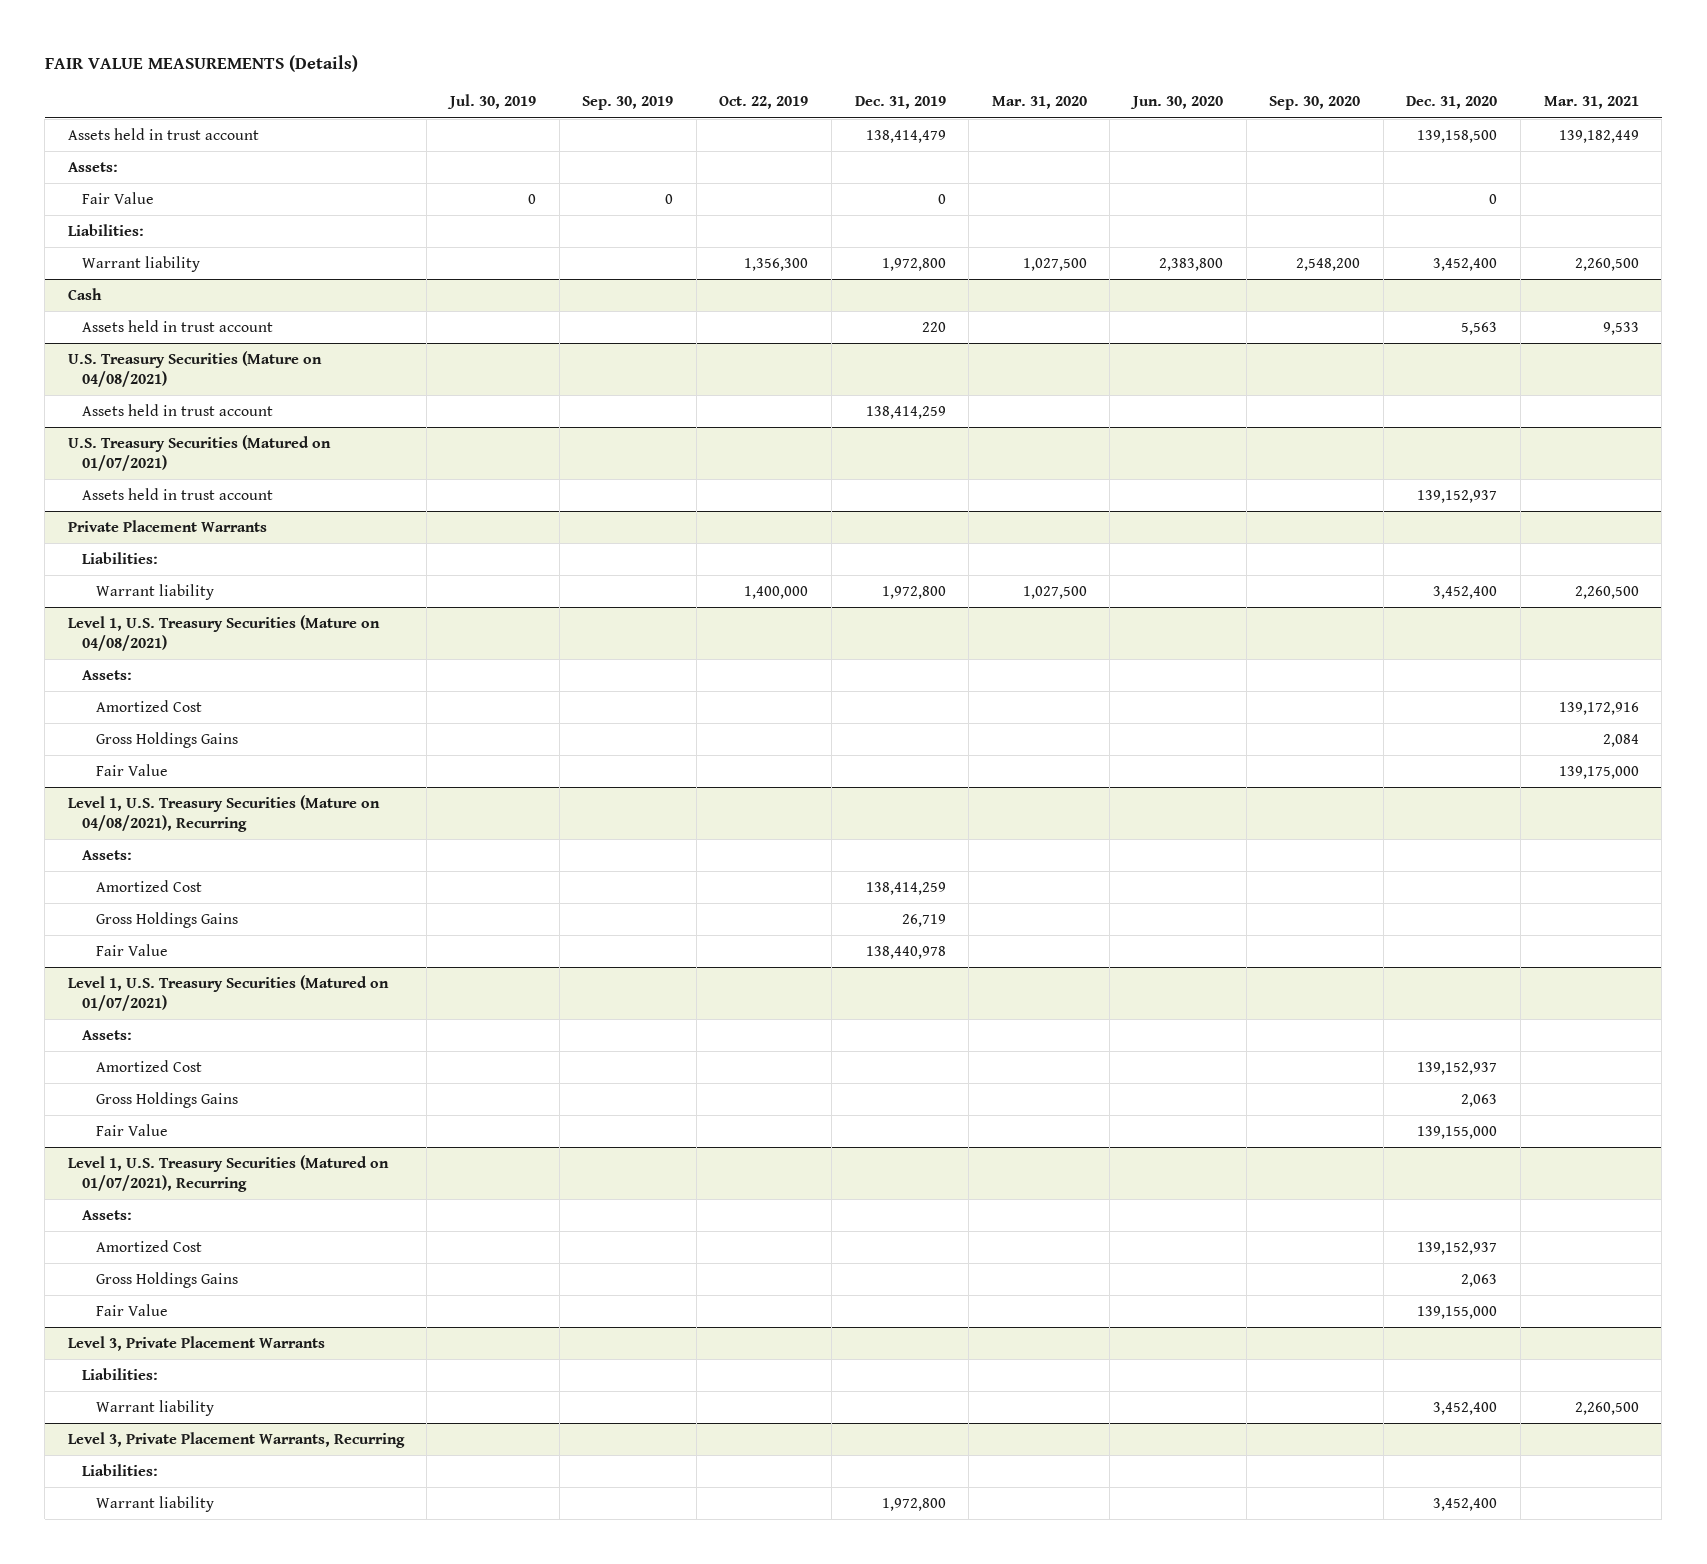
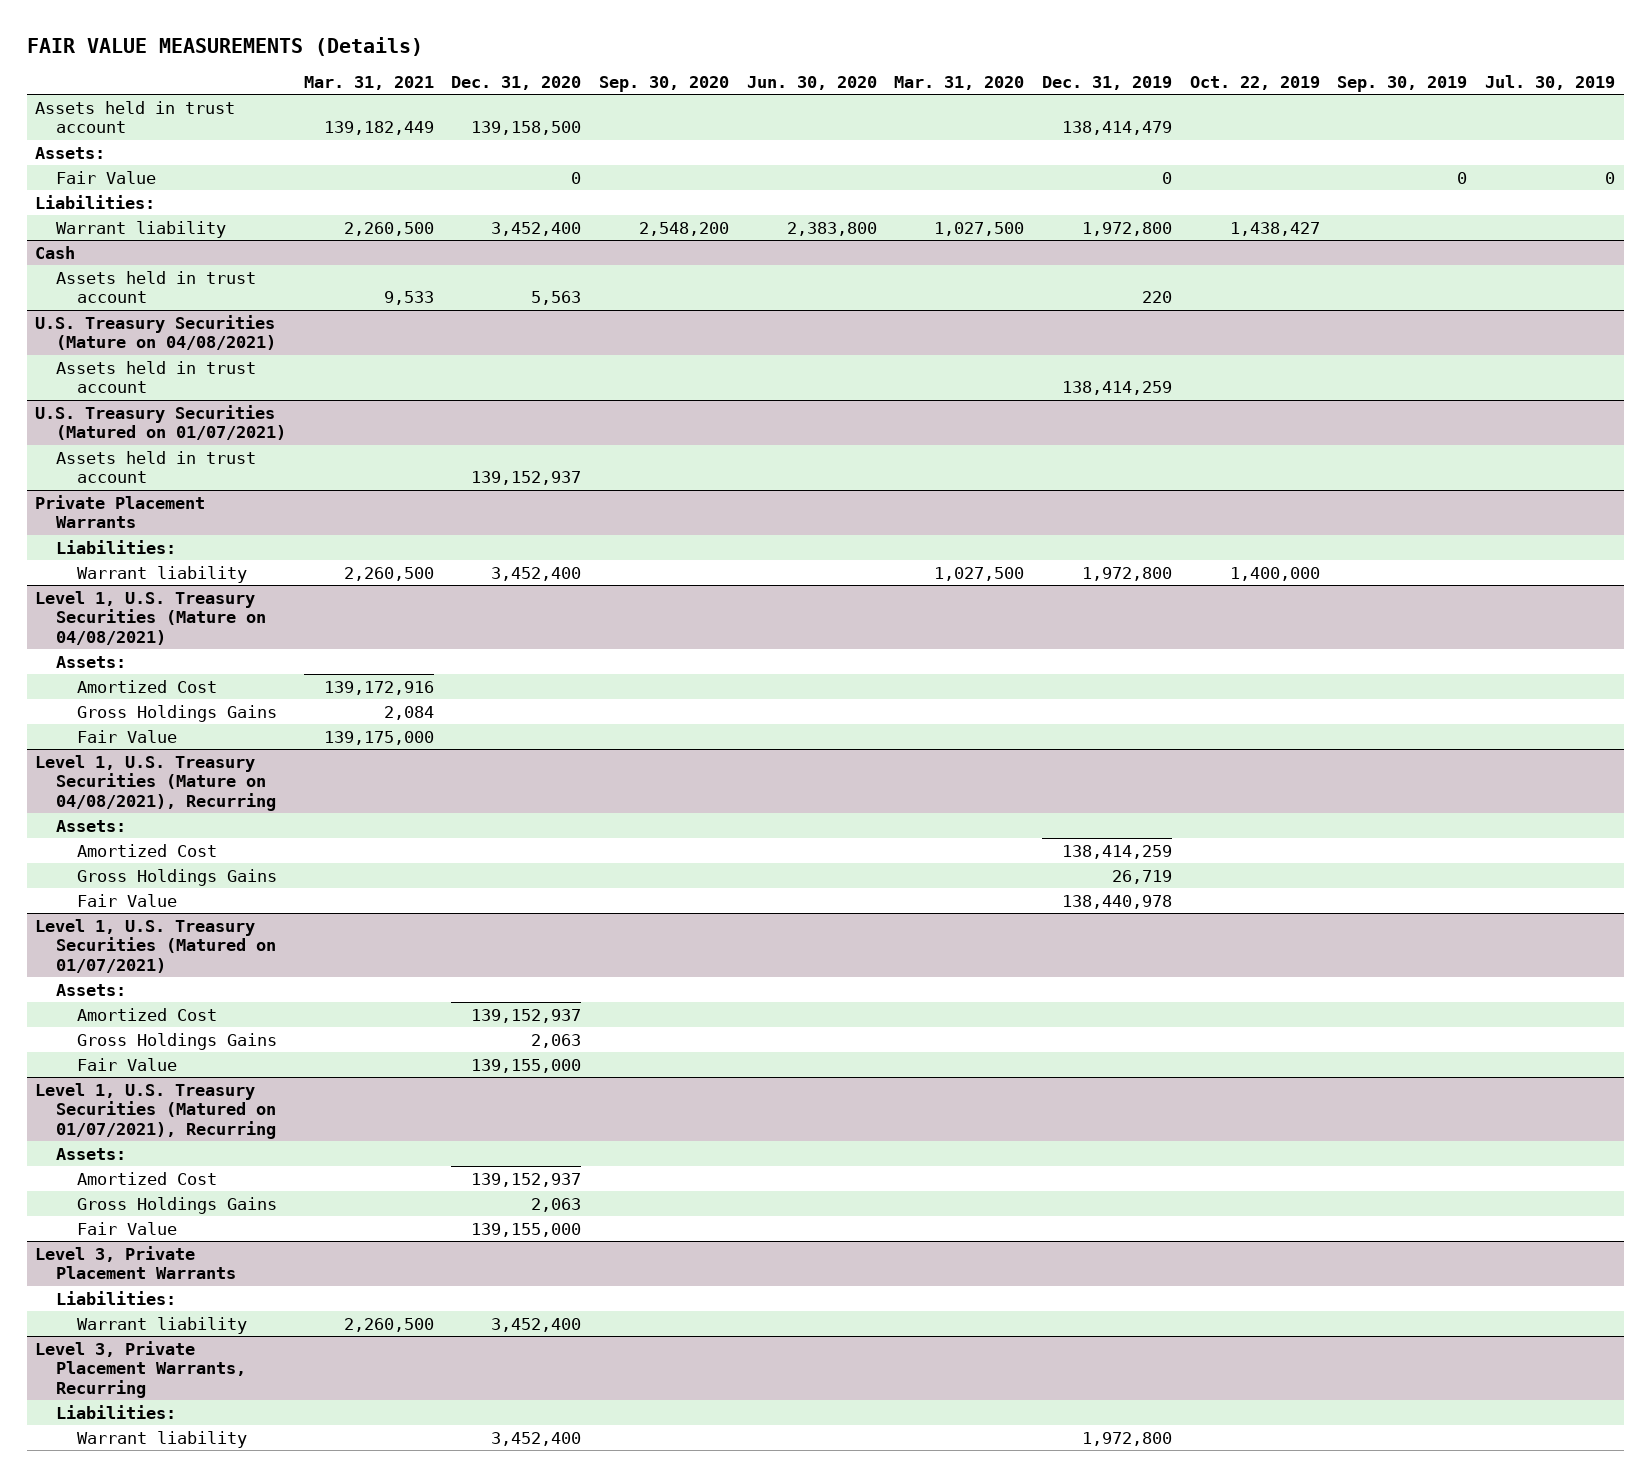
- | Jul. 30, 2019 | Sep. 30, 2019 | Oct. 22, 2019 | Dec. 31, 2019 | Mar. 31, 2020 | Jun. 30, 2020 | Sep. 30, 2020 | Dec. 31, 2020 | Mar. 31, 2021
+ | Mar. 31, 2021 | Dec. 31, 2020 | Sep. 30, 2020 | Jun. 30, 2020 | Mar. 31, 2020 | Dec. 31, 2019 | Oct. 22, 2019 | Sep. 30, 2019 | Jul. 30, 2019
- Warrant liability | | | 1,356,300 | 1,972,800 | 1,027,500 | 2,383,800 | 2,548,200 | 3,452,400 | 2,260,500
+ Warrant liability | 2,260,500 | 3,452,400 | 2,548,200 | 2,383,800 | 1,027,500 | 1,972,800 | 1,438,427 | |

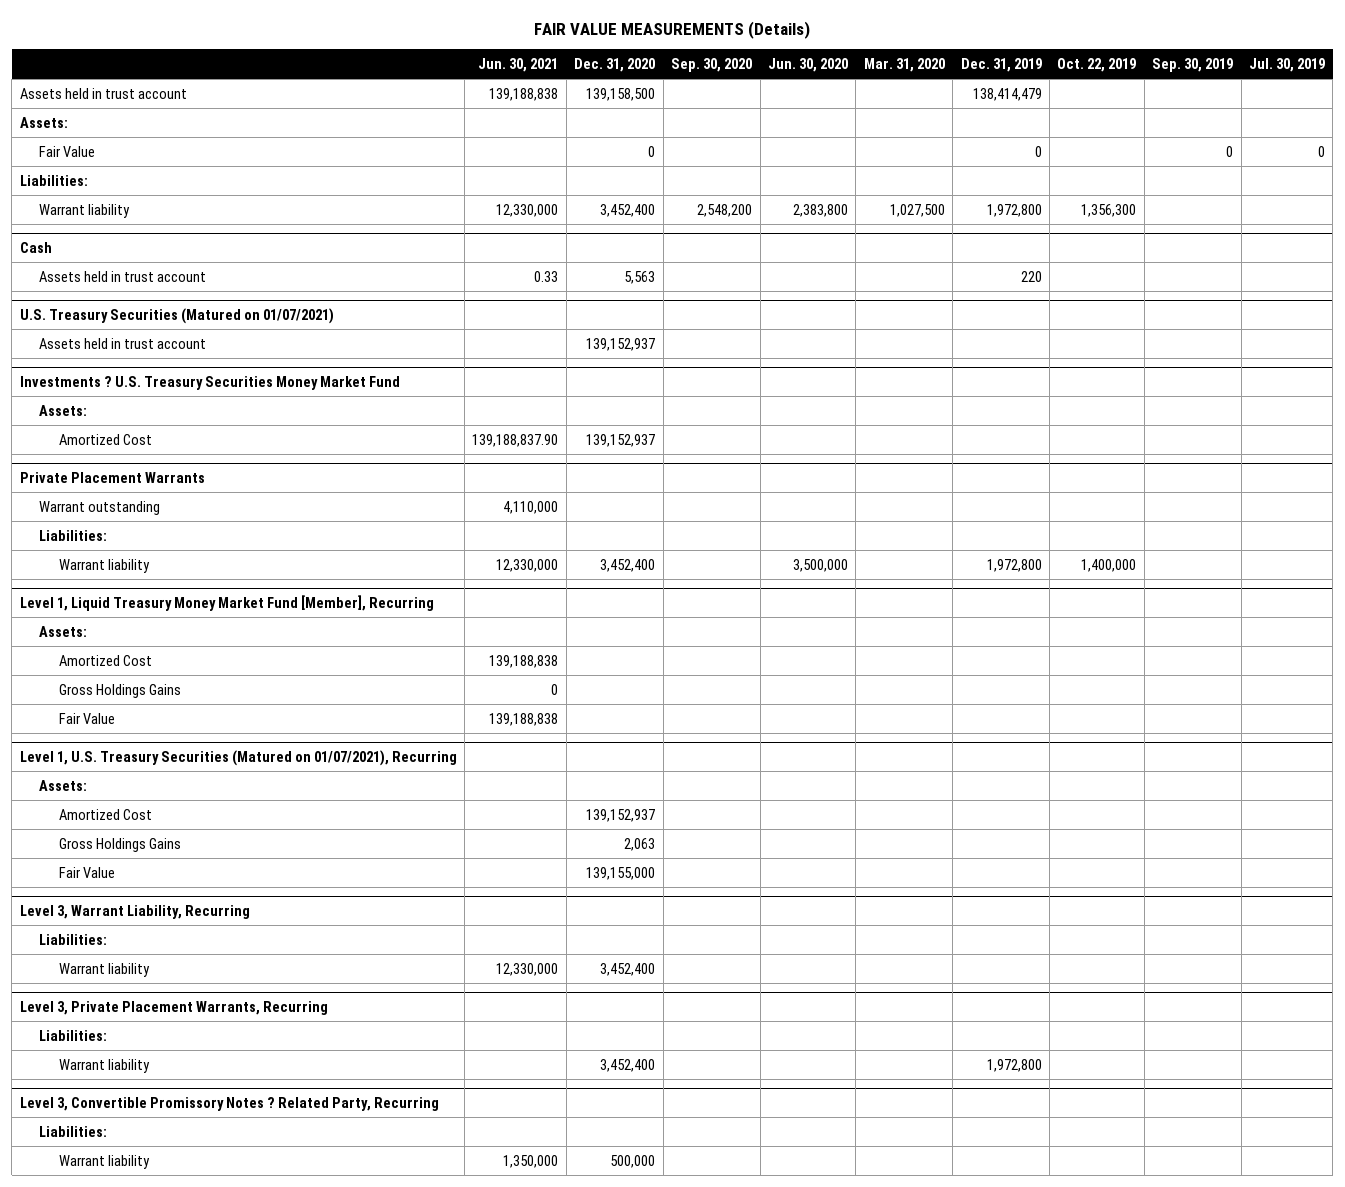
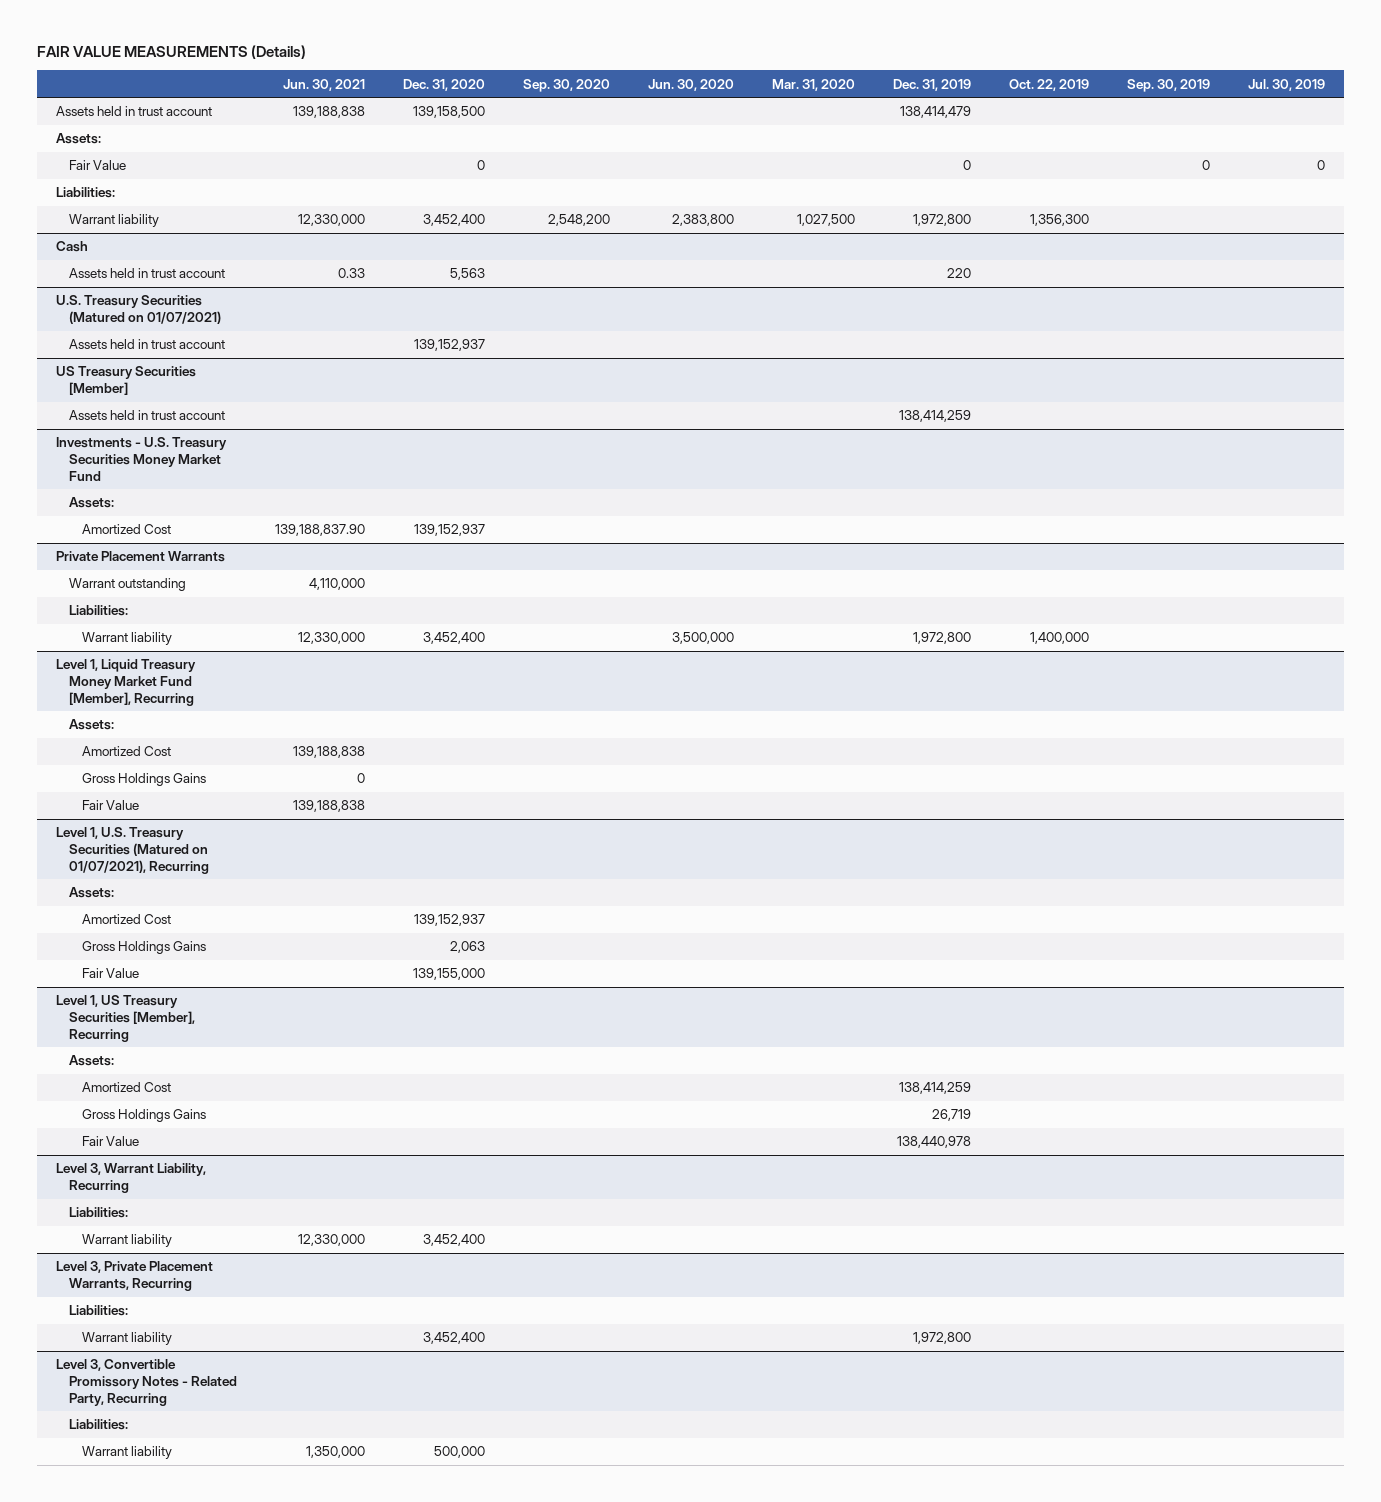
- Investments ? U.S. Treasury Securities Money Market Fund
+ US Treasury Securities [Member]
+ Assets held in trust account | | | | | | 138,414,259 | | |
+ Investments - U.S. Treasury Securities Money Market Fund
+ Level 1, US Treasury Securities [Member], Recurring
+ Assets:
+ Amortized Cost | | | | | | 138,414,259 | | |
+ Gross Holdings Gains | | | | | | 26,719 | | |
+ Fair Value | | | | | | 138,440,978 | | |
- Level 3, Convertible Promissory Notes ? Related Party, Recurring
+ Level 3, Convertible Promissory Notes - Related Party, Recurring

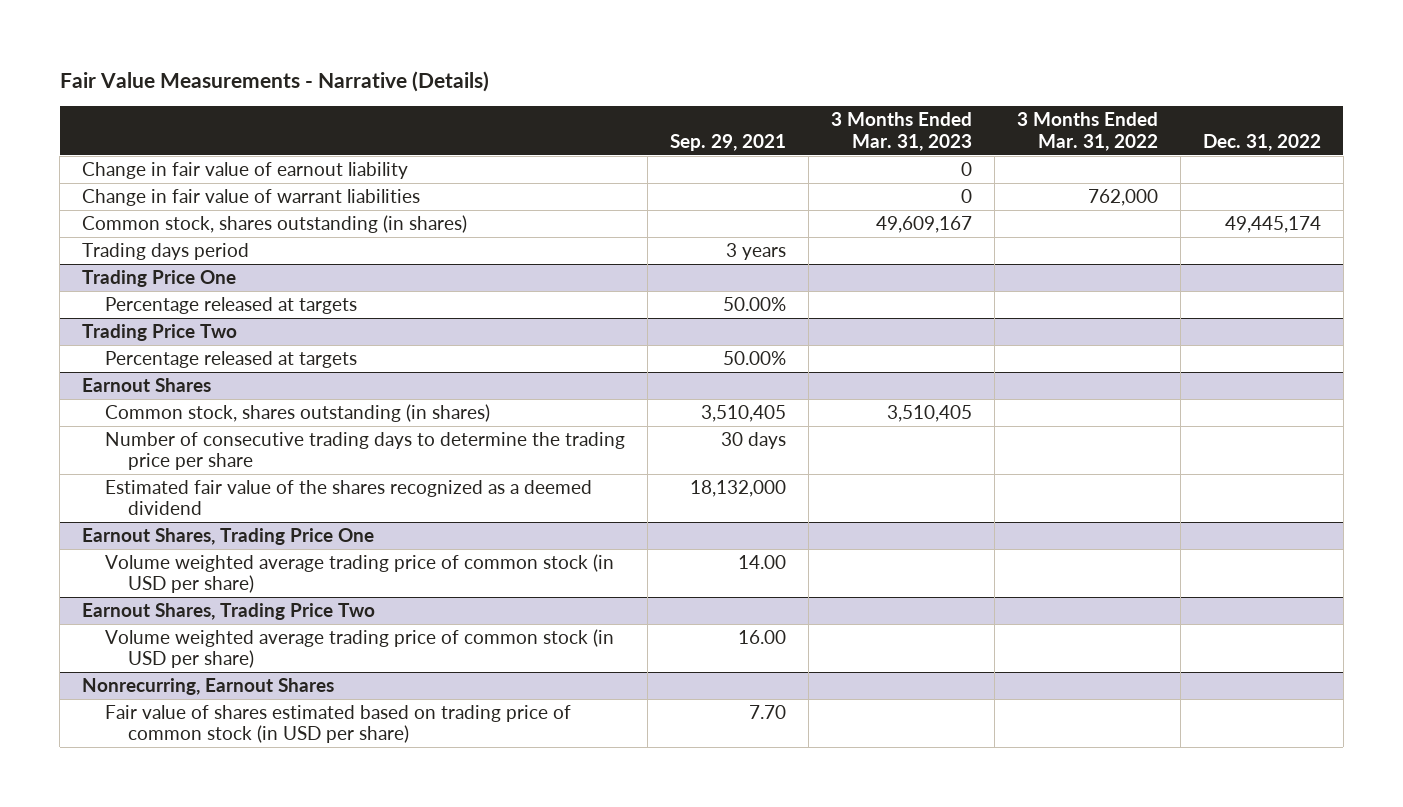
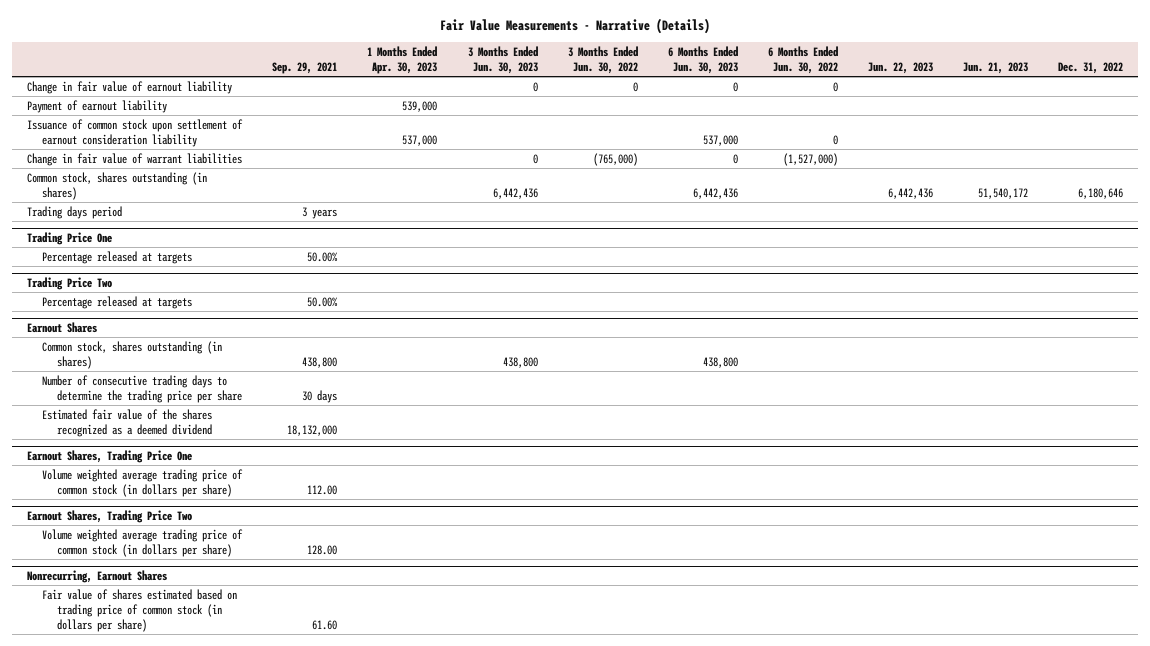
- | Sep. 29, 2021 | 3 Months Ended Mar. 31, 2023 | 3 Months Ended Mar. 31, 2022 | Dec. 31, 2022
+ | Sep. 29, 2021 | 1 Months Ended Apr. 30, 2023 | 3 Months Ended Jun. 30, 2023 | 3 Months Ended Jun. 30, 2022 | 6 Months Ended Jun. 30, 2023 | 6 Months Ended Jun. 30, 2022 | Jun. 22, 2023 | Jun. 21, 2023 | Dec. 31, 2022
+ Payment of earnout liability | | 539,000 | | | | | | |
+ Issuance of common stock upon settlement of earnout consideration liability | | 537,000 | | | 537,000 | 0 | | |
- Common stock, shares outstanding (in shares) | | 49,609,167 | | 49,445,174
+ Common stock, shares outstanding (in shares) | | | 6,442,436 | | 6,442,436 | | 6,442,436 | 51,540,172 | 6,180,646
@ Earnout Shares
- Common stock, shares outstanding (in shares) | 3,510,405 | 3,510,405 | |
+ Common stock, shares outstanding (in shares) | 438,800 | | 438,800 | | 438,800 | | | |
@ Earnout Shares, Trading Price One
- Volume weighted average trading price of common stock (in USD per share) | 14.00 | | |
+ Volume weighted average trading price of common stock (in dollars per share) | 112.00 | | | | | | | |
@ Earnout Shares, Trading Price Two
- Volume weighted average trading price of common stock (in USD per share) | 16.00 | | |
+ Volume weighted average trading price of common stock (in dollars per share) | 128.00 | | | | | | | |
@ Nonrecurring, Earnout Shares
- Fair value of shares estimated based on trading price of common stock (in USD per share) | 7.70 | | |
+ Fair value of shares estimated based on trading price of common stock (in dollars per share) | 61.60 | | | | | | | |

